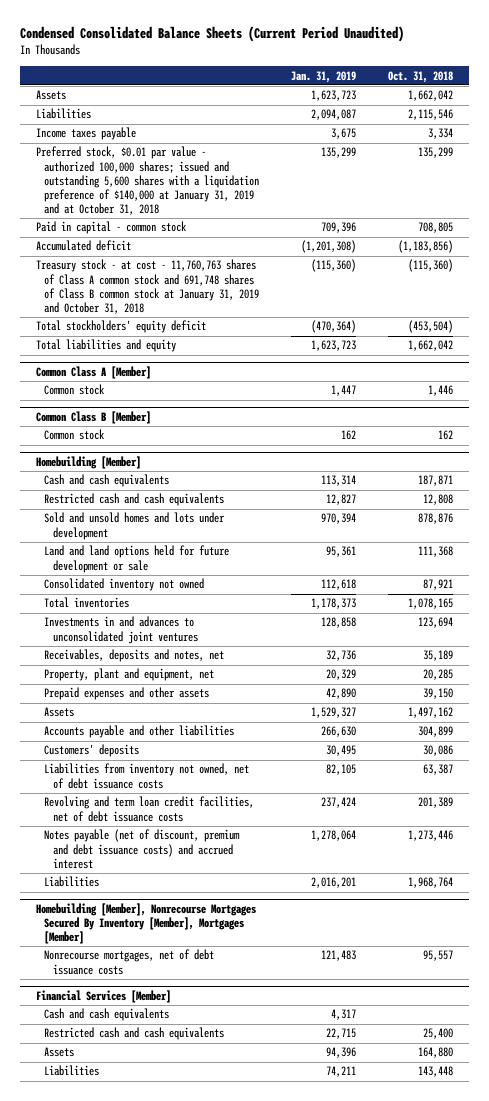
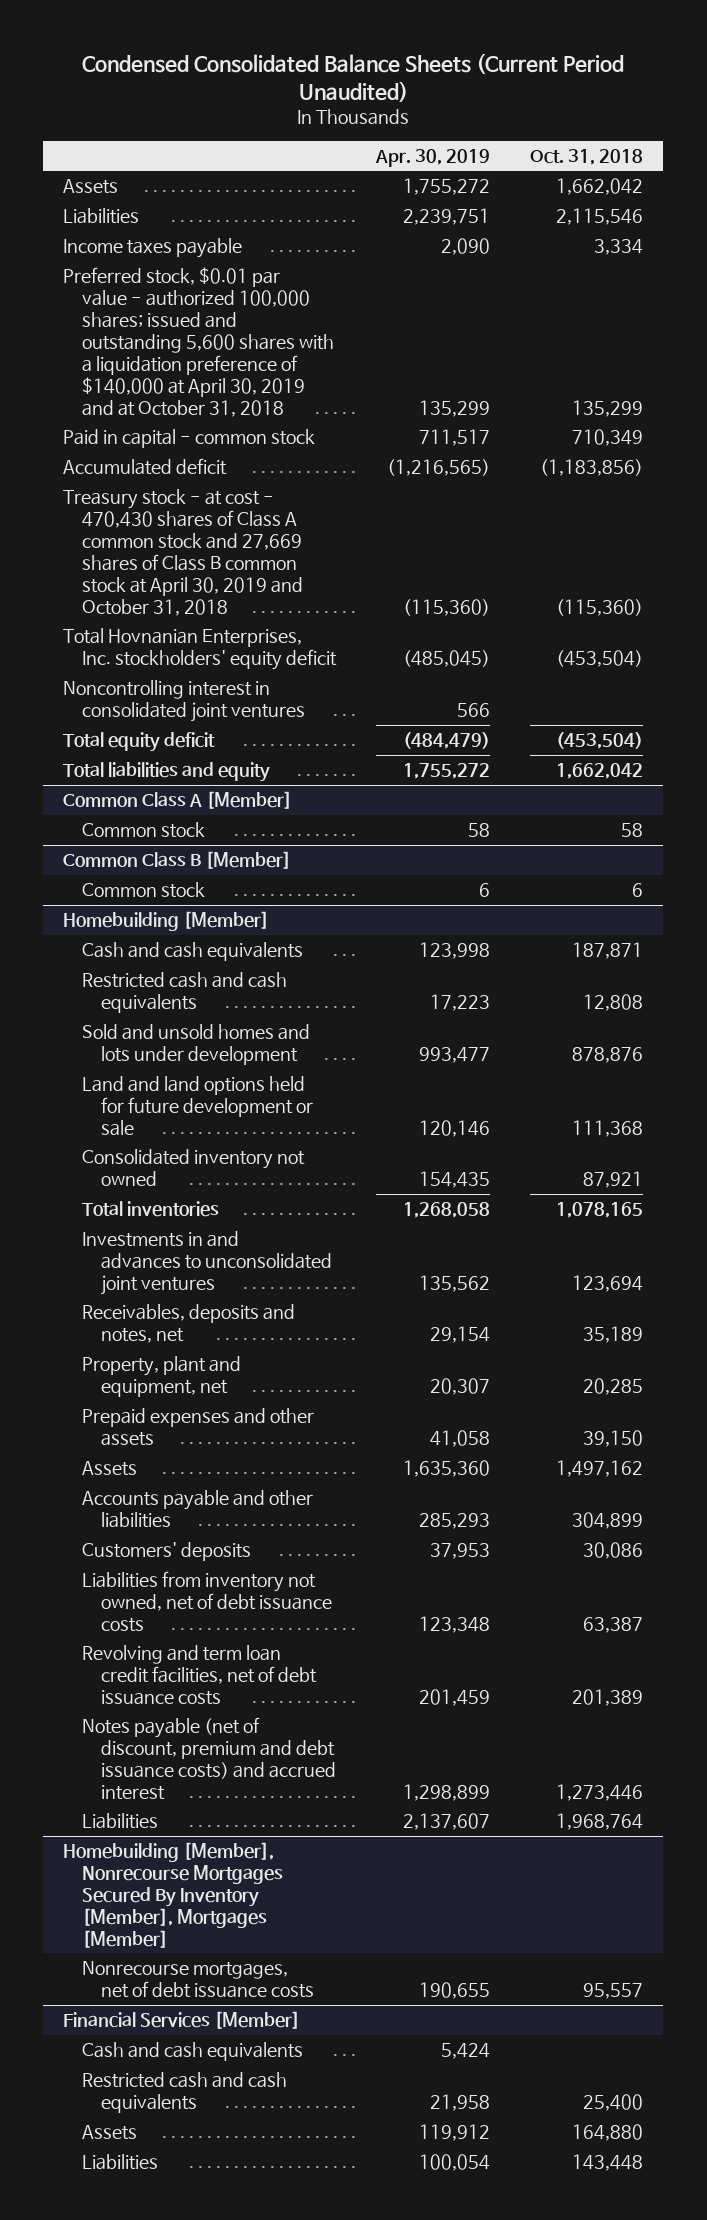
- | Jan. 31, 2019 | Oct. 31, 2018
+ | Apr. 30, 2019 | Oct. 31, 2018
- Preferred stock, $0.01 par value - authorized 100,000 shares; issued and outstanding 5,600 shares with a liquidation preference of $140,000 at January 31, 2019 and at October 31, 2018 | 135,299 | 135,299
- Paid in capital - common stock | 709,396 | 708,805
+ Preferred stock, $0.01 par value - authorized 100,000 shares; issued and outstanding 5,600 shares with a liquidation preference of $140,000 at April 30, 2019 and at October 31, 2018 | 135,299 | 135,299
+ Paid in capital - common stock | 711,517 | 710,349
- Treasury stock - at cost - 11,760,763 shares of Class A common stock and 691,748 shares of Class B common stock at January 31, 2019 and October 31, 2018 | (115,360) | (115,360)
- Total stockholders' equity deficit | (470,364) | (453,504)
+ Treasury stock - at cost - 470,430 shares of Class A common stock and 27,669 shares of Class B common stock at April 30, 2019 and October 31, 2018 | (115,360) | (115,360)
+ Total Hovnanian Enterprises, Inc. stockholders' equity deficit | (485,045) | (453,504)
+ Noncontrolling interest in consolidated joint ventures | 566 |
+ Total equity deficit | (484,479) | (453,504)
@ Common Class A [Member]
- Common stock | 1,447 | 1,446
+ Common stock | 58 | 58
@ Common Class B [Member]
- Common stock | 162 | 162
+ Common stock | 6 | 6

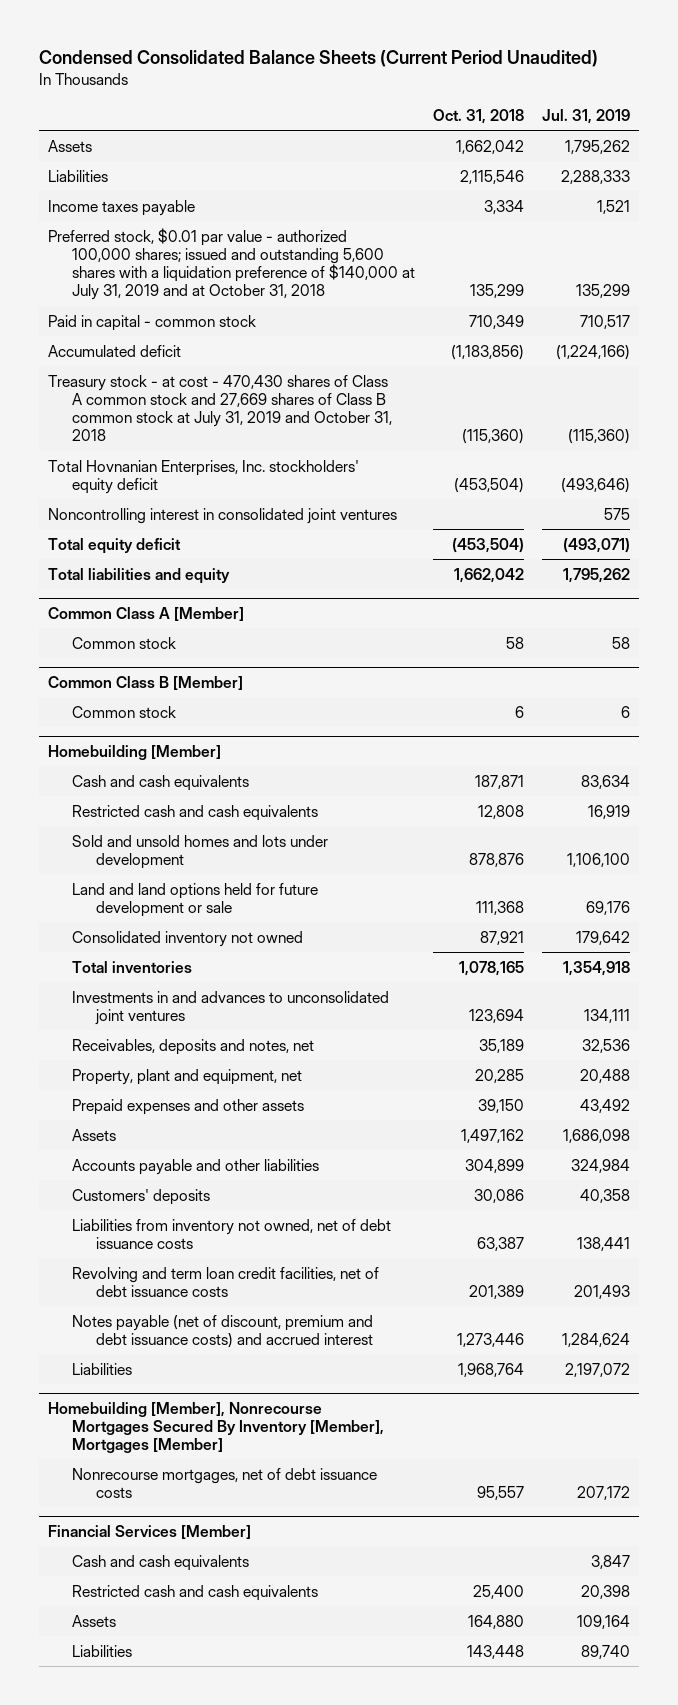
- | Apr. 30, 2019 | Oct. 31, 2018
+ | Oct. 31, 2018 | Jul. 31, 2019
- Preferred stock, $0.01 par value - authorized 100,000 shares; issued and outstanding 5,600 shares with a liquidation preference of $140,000 at April 30, 2019 and at October 31, 2018 | 135,299 | 135,299
+ Preferred stock, $0.01 par value - authorized 100,000 shares; issued and outstanding 5,600 shares with a liquidation preference of $140,000 at July 31, 2019 and at October 31, 2018 | 135,299 | 135,299
- Treasury stock - at cost - 470,430 shares of Class A common stock and 27,669 shares of Class B common stock at April 30, 2019 and October 31, 2018 | (115,360) | (115,360)
+ Treasury stock - at cost - 470,430 shares of Class A common stock and 27,669 shares of Class B common stock at July 31, 2019 and October 31, 2018 | (115,360) | (115,360)

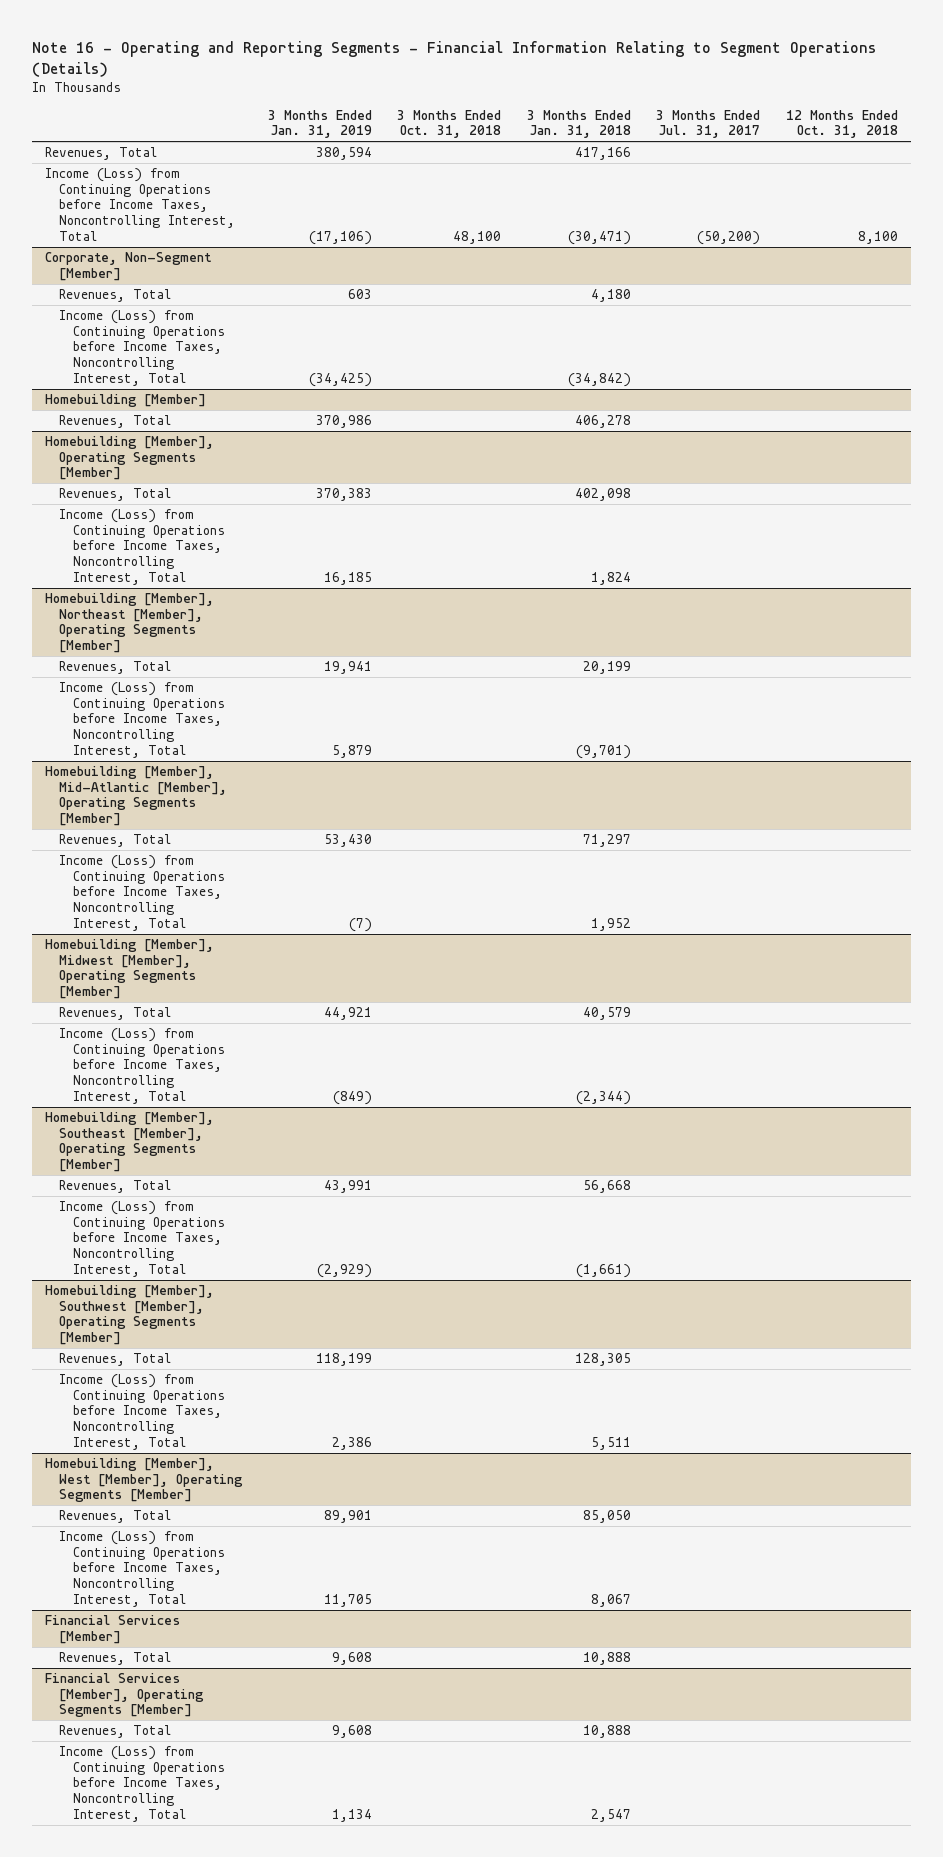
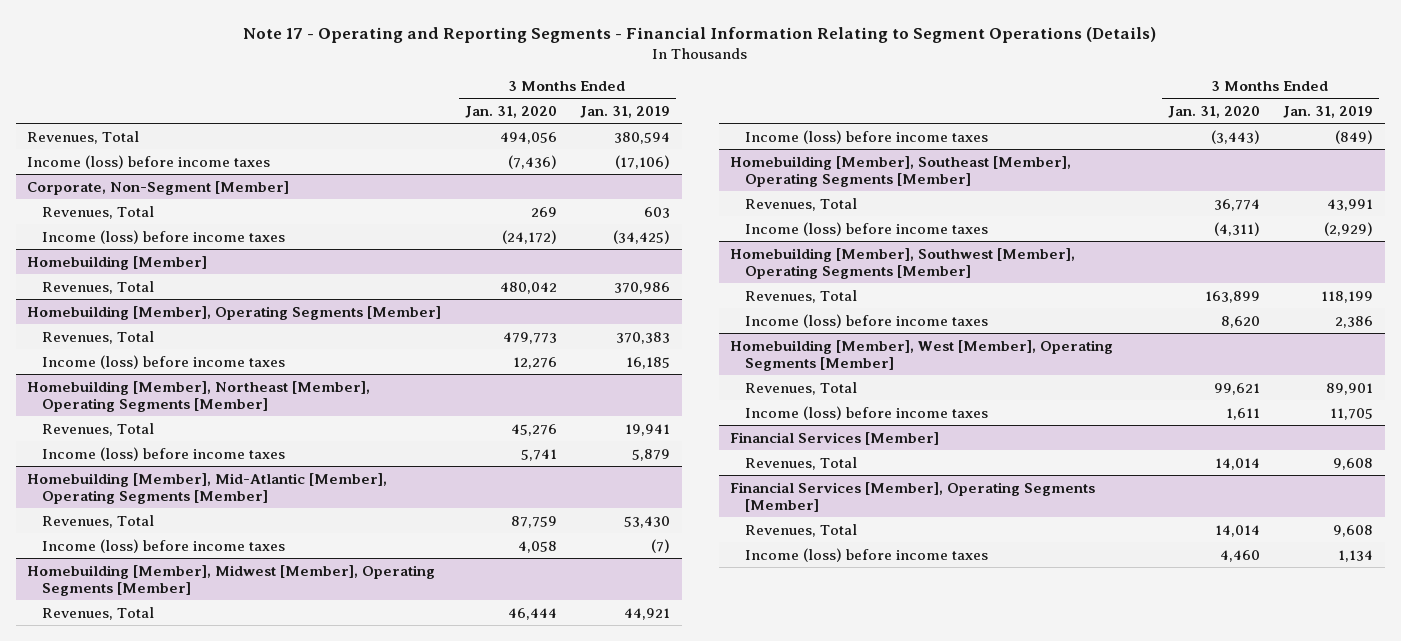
- Note 16 - Operating and Reporting Segments - Financial Information Relating to Segment Operations (Details)
+ Note 17 - Operating and Reporting Segments - Financial Information Relating to Segment Operations (Details)
- | 3 Months Ended Jan. 31, 2019 | 3 Months Ended Oct. 31, 2018 | 3 Months Ended Jan. 31, 2018 | 3 Months Ended Jul. 31, 2017 | 12 Months Ended Oct. 31, 2018
+ | 3 Months Ended Jan. 31, 2020 | 3 Months Ended Jan. 31, 2019
- Income (Loss) from Continuing Operations before Income Taxes, Noncontrolling Interest, Total | (17,106) | 48,100 | (30,471) | (50,200) | 8,100
+ Income (loss) before income taxes | (7,436) | (17,106)
@ Corporate, Non-Segment [Member]
- Income (Loss) from Continuing Operations before Income Taxes, Noncontrolling Interest, Total | (34,425) | | (34,842) | |
+ Income (loss) before income taxes | (24,172) | (34,425)
@ Homebuilding [Member], Operating Segments [Member]
- Income (Loss) from Continuing Operations before Income Taxes, Noncontrolling Interest, Total | 16,185 | | 1,824 | |
+ Income (loss) before income taxes | 12,276 | 16,185
@ Homebuilding [Member], Northeast [Member], Operating Segments [Member]
- Income (Loss) from Continuing Operations before Income Taxes, Noncontrolling Interest, Total | 5,879 | | (9,701) | |
+ Income (loss) before income taxes | 5,741 | 5,879
@ Homebuilding [Member], Mid-Atlantic [Member], Operating Segments [Member]
- Income (Loss) from Continuing Operations before Income Taxes, Noncontrolling Interest, Total | (7) | | 1,952 | |
+ Income (loss) before income taxes | 4,058 | (7)
@ Homebuilding [Member], Midwest [Member], Operating Segments [Member]
- Income (Loss) from Continuing Operations before Income Taxes, Noncontrolling Interest, Total | (849) | | (2,344) | |
+ Income (loss) before income taxes | (3,443) | (849)
@ Homebuilding [Member], Southeast [Member], Operating Segments [Member]
- Income (Loss) from Continuing Operations before Income Taxes, Noncontrolling Interest, Total | (2,929) | | (1,661) | |
+ Income (loss) before income taxes | (4,311) | (2,929)
@ Homebuilding [Member], Southwest [Member], Operating Segments [Member]
- Income (Loss) from Continuing Operations before Income Taxes, Noncontrolling Interest, Total | 2,386 | | 5,511 | |
+ Income (loss) before income taxes | 8,620 | 2,386
@ Homebuilding [Member], West [Member], Operating Segments [Member]
- Income (Loss) from Continuing Operations before Income Taxes, Noncontrolling Interest, Total | 11,705 | | 8,067 | |
+ Income (loss) before income taxes | 1,611 | 11,705
@ Financial Services [Member], Operating Segments [Member]
- Income (Loss) from Continuing Operations before Income Taxes, Noncontrolling Interest, Total | 1,134 | | 2,547 | |
+ Income (loss) before income taxes | 4,460 | 1,134

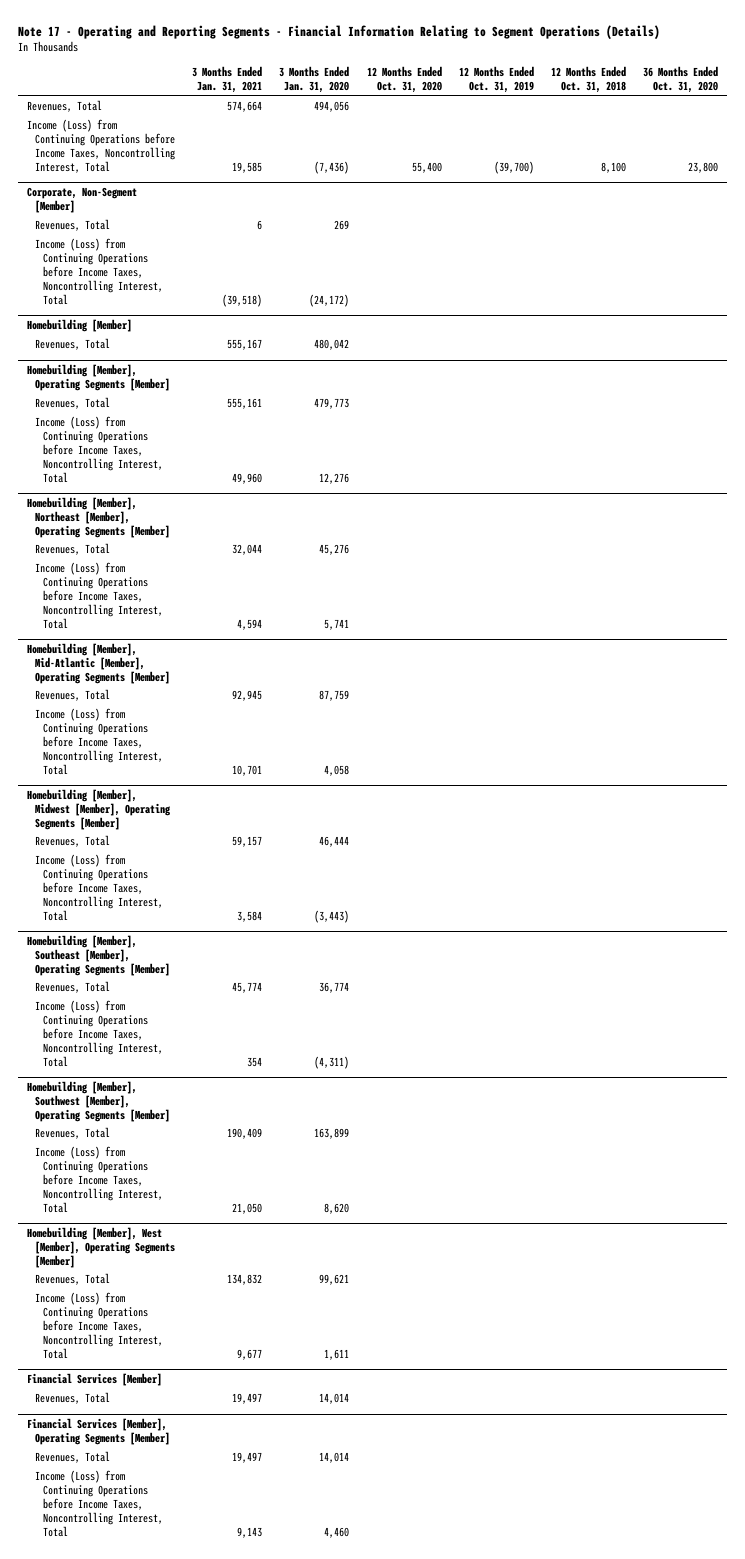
- | 3 Months Ended Jan. 31, 2020 | 3 Months Ended Jan. 31, 2019
+ | 3 Months Ended Jan. 31, 2021 | 3 Months Ended Jan. 31, 2020 | 12 Months Ended Oct. 31, 2020 | 12 Months Ended Oct. 31, 2019 | 12 Months Ended Oct. 31, 2018 | 36 Months Ended Oct. 31, 2020
- Income (loss) before income taxes | (7,436) | (17,106)
+ Income (Loss) from Continuing Operations before Income Taxes, Noncontrolling Interest, Total | 19,585 | (7,436) | 55,400 | (39,700) | 8,100 | 23,800
@ Corporate, Non-Segment [Member]
- Income (loss) before income taxes | (24,172) | (34,425)
+ Income (Loss) from Continuing Operations before Income Taxes, Noncontrolling Interest, Total | (39,518) | (24,172) | | | |
@ Homebuilding [Member], Operating Segments [Member]
- Income (loss) before income taxes | 12,276 | 16,185
+ Income (Loss) from Continuing Operations before Income Taxes, Noncontrolling Interest, Total | 49,960 | 12,276 | | | |
@ Homebuilding [Member], Northeast [Member], Operating Segments [Member]
- Income (loss) before income taxes | 5,741 | 5,879
+ Income (Loss) from Continuing Operations before Income Taxes, Noncontrolling Interest, Total | 4,594 | 5,741 | | | |
@ Homebuilding [Member], Mid-Atlantic [Member], Operating Segments [Member]
- Income (loss) before income taxes | 4,058 | (7)
+ Income (Loss) from Continuing Operations before Income Taxes, Noncontrolling Interest, Total | 10,701 | 4,058 | | | |
@ Homebuilding [Member], Midwest [Member], Operating Segments [Member]
- Income (loss) before income taxes | (3,443) | (849)
+ Income (Loss) from Continuing Operations before Income Taxes, Noncontrolling Interest, Total | 3,584 | (3,443) | | | |
@ Homebuilding [Member], Southeast [Member], Operating Segments [Member]
- Income (loss) before income taxes | (4,311) | (2,929)
+ Income (Loss) from Continuing Operations before Income Taxes, Noncontrolling Interest, Total | 354 | (4,311) | | | |
@ Homebuilding [Member], Southwest [Member], Operating Segments [Member]
- Income (loss) before income taxes | 8,620 | 2,386
+ Income (Loss) from Continuing Operations before Income Taxes, Noncontrolling Interest, Total | 21,050 | 8,620 | | | |
@ Homebuilding [Member], West [Member], Operating Segments [Member]
- Income (loss) before income taxes | 1,611 | 11,705
+ Income (Loss) from Continuing Operations before Income Taxes, Noncontrolling Interest, Total | 9,677 | 1,611 | | | |
@ Financial Services [Member], Operating Segments [Member]
- Income (loss) before income taxes | 4,460 | 1,134
+ Income (Loss) from Continuing Operations before Income Taxes, Noncontrolling Interest, Total | 9,143 | 4,460 | | | |

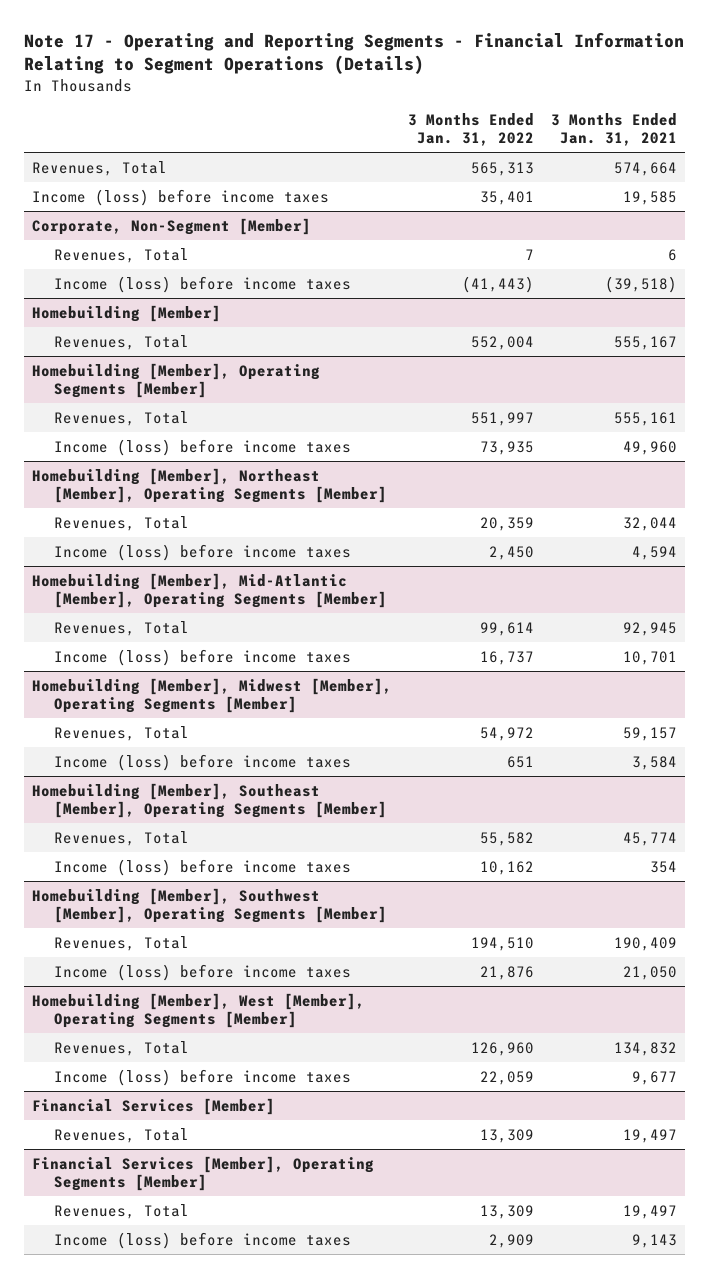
- | 3 Months Ended Jan. 31, 2021 | 3 Months Ended Jan. 31, 2020 | 12 Months Ended Oct. 31, 2020 | 12 Months Ended Oct. 31, 2019 | 12 Months Ended Oct. 31, 2018 | 36 Months Ended Oct. 31, 2020
+ | 3 Months Ended Jan. 31, 2022 | 3 Months Ended Jan. 31, 2021
- Income (Loss) from Continuing Operations before Income Taxes, Noncontrolling Interest, Total | 19,585 | (7,436) | 55,400 | (39,700) | 8,100 | 23,800
+ Income (loss) before income taxes | 35,401 | 19,585
@ Corporate, Non-Segment [Member]
- Income (Loss) from Continuing Operations before Income Taxes, Noncontrolling Interest, Total | (39,518) | (24,172) | | | |
+ Income (loss) before income taxes | (41,443) | (39,518)
@ Homebuilding [Member], Operating Segments [Member]
- Income (Loss) from Continuing Operations before Income Taxes, Noncontrolling Interest, Total | 49,960 | 12,276 | | | |
+ Income (loss) before income taxes | 73,935 | 49,960
@ Homebuilding [Member], Northeast [Member], Operating Segments [Member]
- Income (Loss) from Continuing Operations before Income Taxes, Noncontrolling Interest, Total | 4,594 | 5,741 | | | |
+ Income (loss) before income taxes | 2,450 | 4,594
@ Homebuilding [Member], Mid-Atlantic [Member], Operating Segments [Member]
- Income (Loss) from Continuing Operations before Income Taxes, Noncontrolling Interest, Total | 10,701 | 4,058 | | | |
+ Income (loss) before income taxes | 16,737 | 10,701
@ Homebuilding [Member], Midwest [Member], Operating Segments [Member]
- Income (Loss) from Continuing Operations before Income Taxes, Noncontrolling Interest, Total | 3,584 | (3,443) | | | |
+ Income (loss) before income taxes | 651 | 3,584
@ Homebuilding [Member], Southeast [Member], Operating Segments [Member]
- Income (Loss) from Continuing Operations before Income Taxes, Noncontrolling Interest, Total | 354 | (4,311) | | | |
+ Income (loss) before income taxes | 10,162 | 354
@ Homebuilding [Member], Southwest [Member], Operating Segments [Member]
- Income (Loss) from Continuing Operations before Income Taxes, Noncontrolling Interest, Total | 21,050 | 8,620 | | | |
+ Income (loss) before income taxes | 21,876 | 21,050
@ Homebuilding [Member], West [Member], Operating Segments [Member]
- Income (Loss) from Continuing Operations before Income Taxes, Noncontrolling Interest, Total | 9,677 | 1,611 | | | |
+ Income (loss) before income taxes | 22,059 | 9,677
@ Financial Services [Member], Operating Segments [Member]
- Income (Loss) from Continuing Operations before Income Taxes, Noncontrolling Interest, Total | 9,143 | 4,460 | | | |
+ Income (loss) before income taxes | 2,909 | 9,143

